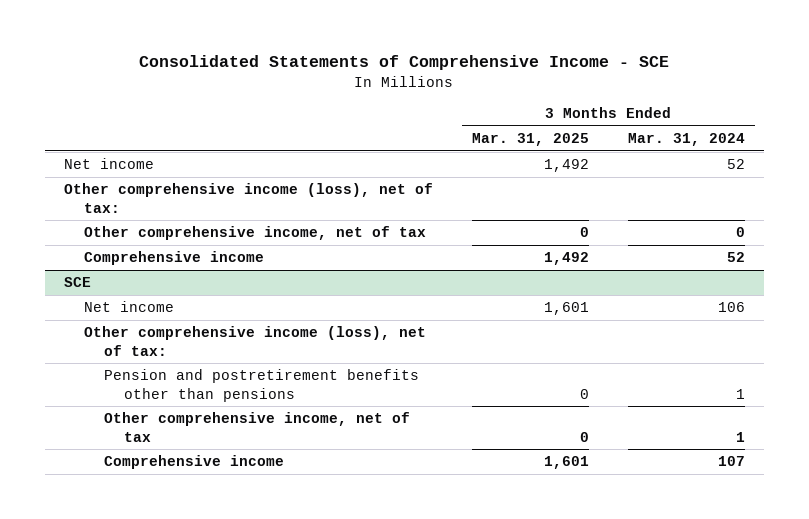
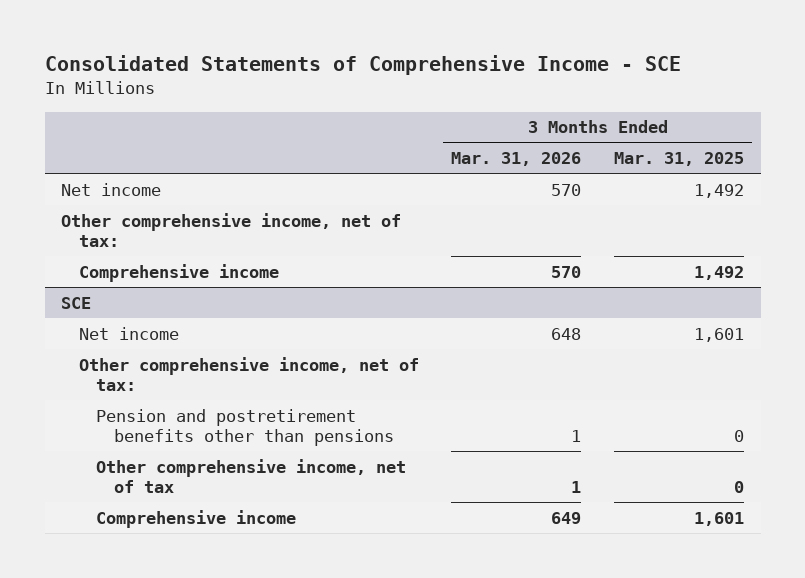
- | 3 Months Ended Mar. 31, 2025 | 3 Months Ended Mar. 31, 2024
+ | 3 Months Ended Mar. 31, 2026 | 3 Months Ended Mar. 31, 2025
- Other comprehensive income (loss), net of tax:
- Other comprehensive income, net of tax | 0 | 0
+ Other comprehensive income, net of tax:
@ SCE
- Other comprehensive income (loss), net of tax:
+ Other comprehensive income, net of tax:

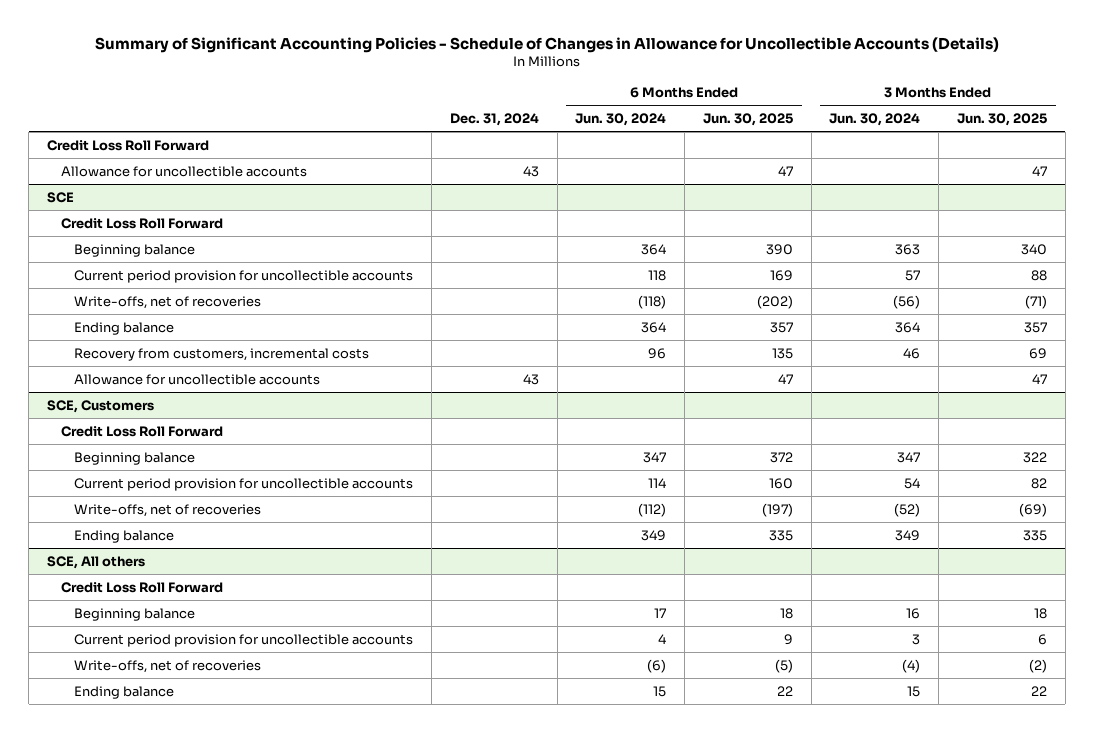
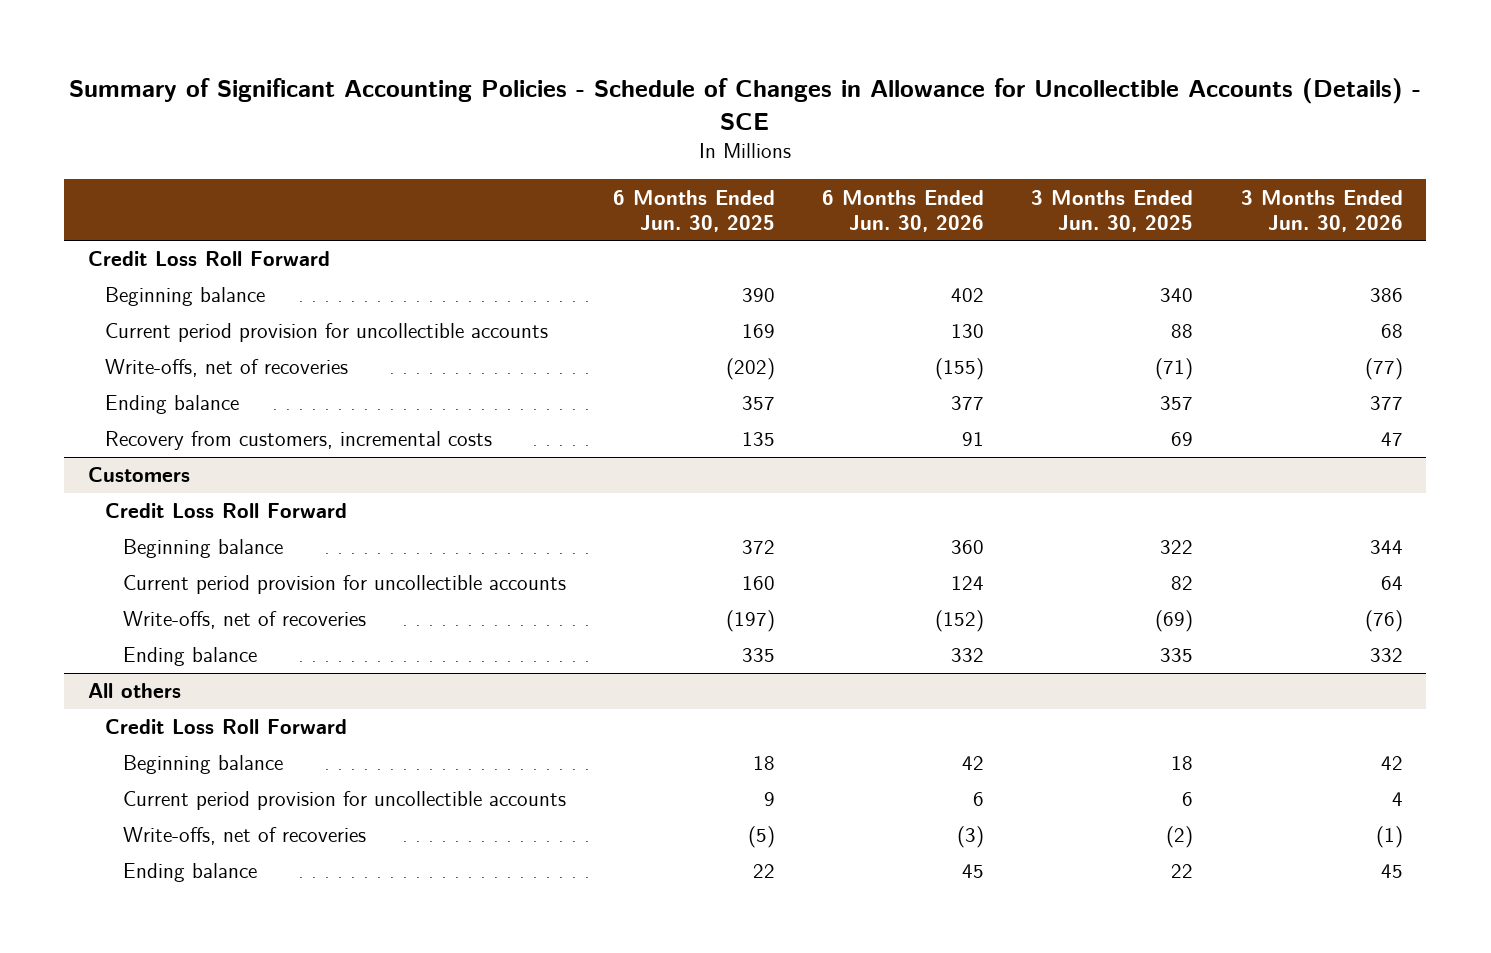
- Summary of Significant Accounting Policies - Schedule of Changes in Allowance for Uncollectible Accounts (Details)
+ Summary of Significant Accounting Policies - Schedule of Changes in Allowance for Uncollectible Accounts (Details) - SCE
- | Dec. 31, 2024 | 6 Months Ended Jun. 30, 2024 | 6 Months Ended Jun. 30, 2025 | 3 Months Ended Jun. 30, 2024 | 3 Months Ended Jun. 30, 2025
+ | 6 Months Ended Jun. 30, 2025 | 6 Months Ended Jun. 30, 2026 | 3 Months Ended Jun. 30, 2025 | 3 Months Ended Jun. 30, 2026
- Allowance for uncollectible accounts | 43 | | 47 | | 47
- SCE
- Credit Loss Roll Forward
- Allowance for uncollectible accounts | 43 | | 47 | | 47
- SCE, Customers
+ Customers
- SCE, All others
+ All others

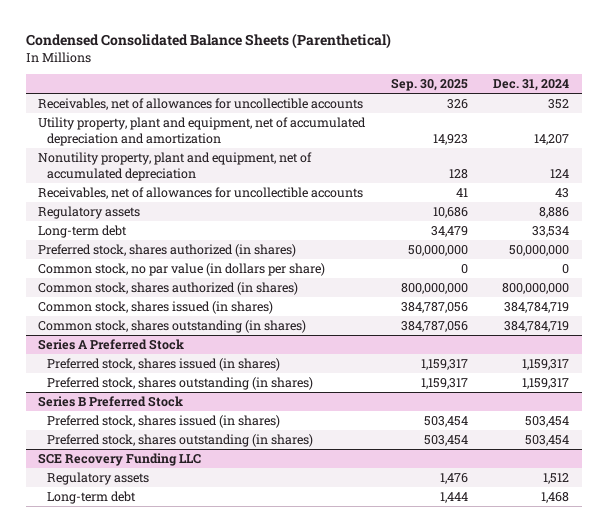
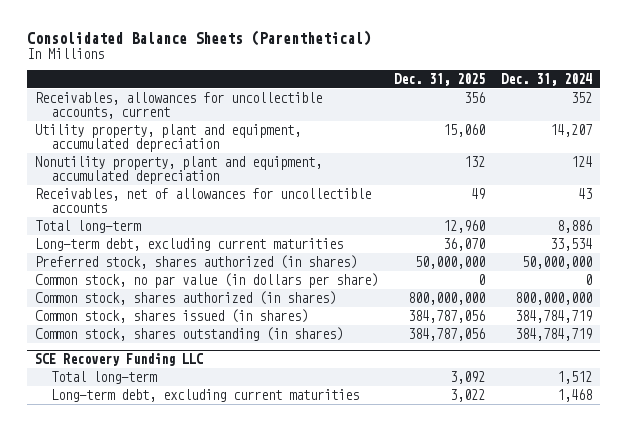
- Condensed Consolidated Balance Sheets (Parenthetical)
+ Consolidated Balance Sheets (Parenthetical)
- | Sep. 30, 2025 | Dec. 31, 2024
+ | Dec. 31, 2025 | Dec. 31, 2024
- Receivables, net of allowances for uncollectible accounts | 326 | 352
- Utility property, plant and equipment, net of accumulated depreciation and amortization | 14,923 | 14,207
- Nonutility property, plant and equipment, net of accumulated depreciation | 128 | 124
+ Receivables, allowances for uncollectible accounts, current | 356 | 352
+ Utility property, plant and equipment, accumulated depreciation | 15,060 | 14,207
+ Nonutility property, plant and equipment, accumulated depreciation | 132 | 124
- Regulatory assets | 10,686 | 8,886
- Long-term debt | 34,479 | 33,534
+ Total long-term | 12,960 | 8,886
+ Long-term debt, excluding current maturities | 36,070 | 33,534
- Series A Preferred Stock
- Preferred stock, shares issued (in shares) | 1,159,317 | 1,159,317
- Preferred stock, shares outstanding (in shares) | 1,159,317 | 1,159,317
- Series B Preferred Stock
- Preferred stock, shares issued (in shares) | 503,454 | 503,454
- Preferred stock, shares outstanding (in shares) | 503,454 | 503,454
@ SCE Recovery Funding LLC
- Regulatory assets | 1,476 | 1,512
- Long-term debt | 1,444 | 1,468
+ Total long-term | 3,092 | 1,512
+ Long-term debt, excluding current maturities | 3,022 | 1,468

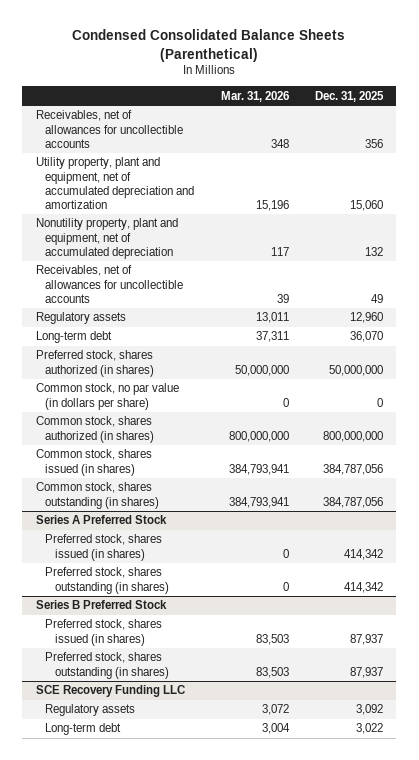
- Consolidated Balance Sheets (Parenthetical)
+ Condensed Consolidated Balance Sheets (Parenthetical)
- | Dec. 31, 2025 | Dec. 31, 2024
+ | Mar. 31, 2026 | Dec. 31, 2025
- Receivables, allowances for uncollectible accounts, current | 356 | 352
- Utility property, plant and equipment, accumulated depreciation | 15,060 | 14,207
- Nonutility property, plant and equipment, accumulated depreciation | 132 | 124
+ Receivables, net of allowances for uncollectible accounts | 348 | 356
+ Utility property, plant and equipment, net of accumulated depreciation and amortization | 15,196 | 15,060
+ Nonutility property, plant and equipment, net of accumulated depreciation | 117 | 132
- Total long-term | 12,960 | 8,886
- Long-term debt, excluding current maturities | 36,070 | 33,534
+ Regulatory assets | 13,011 | 12,960
+ Long-term debt | 37,311 | 36,070
+ Series A Preferred Stock
+ Preferred stock, shares issued (in shares) | 0 | 414,342
+ Preferred stock, shares outstanding (in shares) | 0 | 414,342
+ Series B Preferred Stock
+ Preferred stock, shares issued (in shares) | 83,503 | 87,937
+ Preferred stock, shares outstanding (in shares) | 83,503 | 87,937
@ SCE Recovery Funding LLC
- Total long-term | 3,092 | 1,512
- Long-term debt, excluding current maturities | 3,022 | 1,468
+ Regulatory assets | 3,072 | 3,092
+ Long-term debt | 3,004 | 3,022

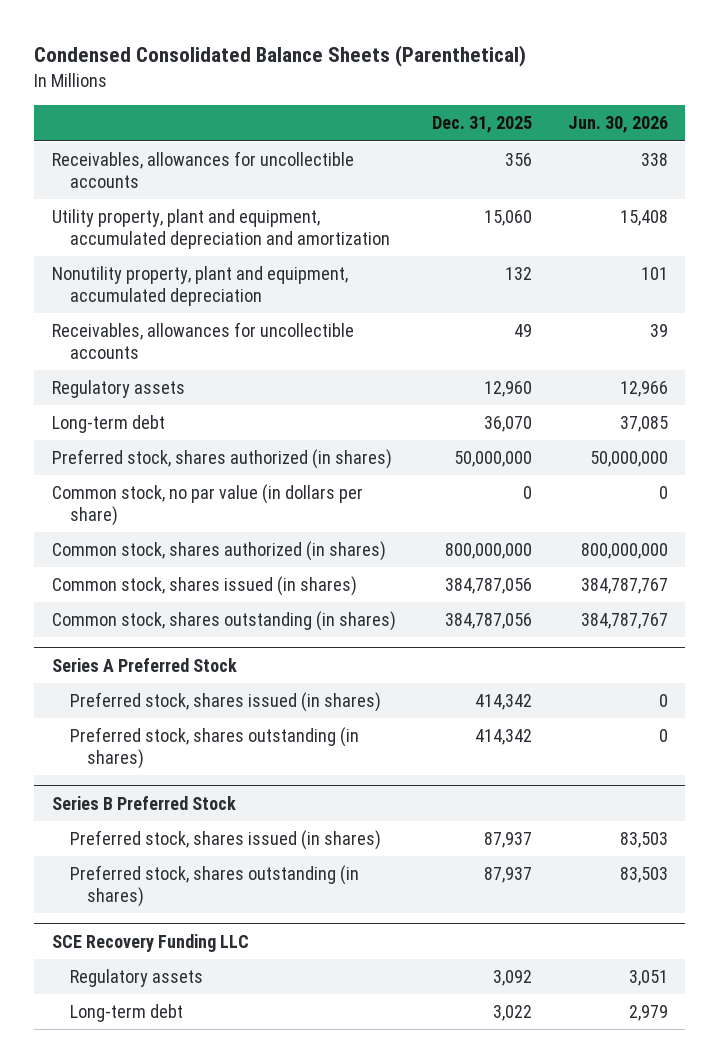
- | Mar. 31, 2026 | Dec. 31, 2025
+ | Dec. 31, 2025 | Jun. 30, 2026
- Receivables, net of allowances for uncollectible accounts | 348 | 356
- Utility property, plant and equipment, net of accumulated depreciation and amortization | 15,196 | 15,060
- Nonutility property, plant and equipment, net of accumulated depreciation | 117 | 132
- Receivables, net of allowances for uncollectible accounts | 39 | 49
+ Receivables, allowances for uncollectible accounts | 356 | 338
+ Utility property, plant and equipment, accumulated depreciation and amortization | 15,060 | 15,408
+ Nonutility property, plant and equipment, accumulated depreciation | 132 | 101
+ Receivables, allowances for uncollectible accounts | 49 | 39

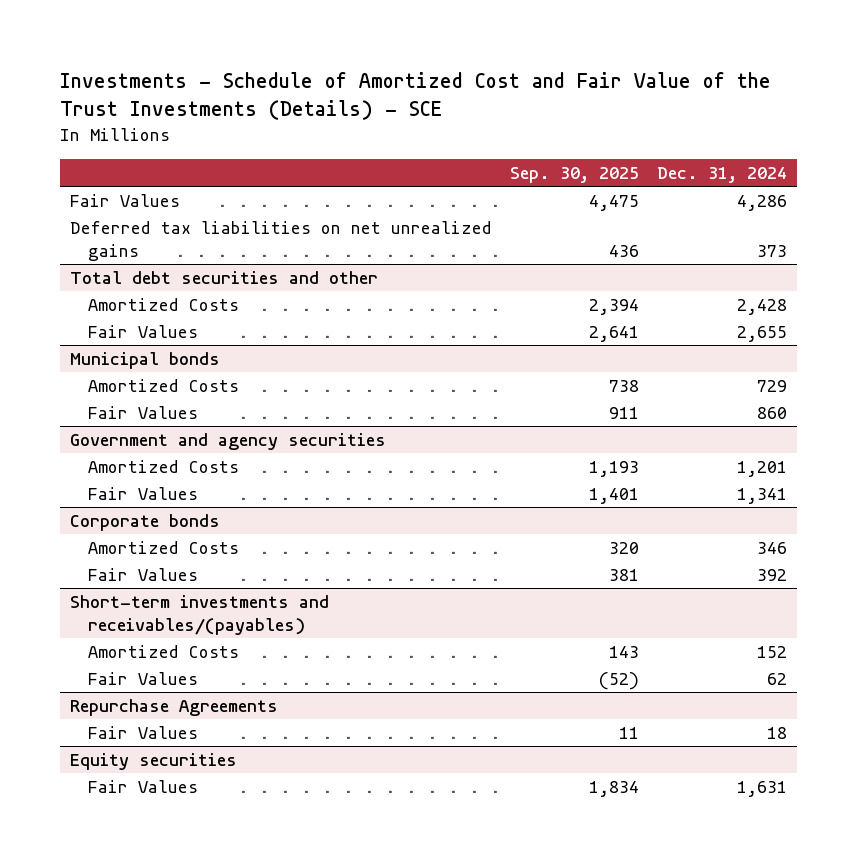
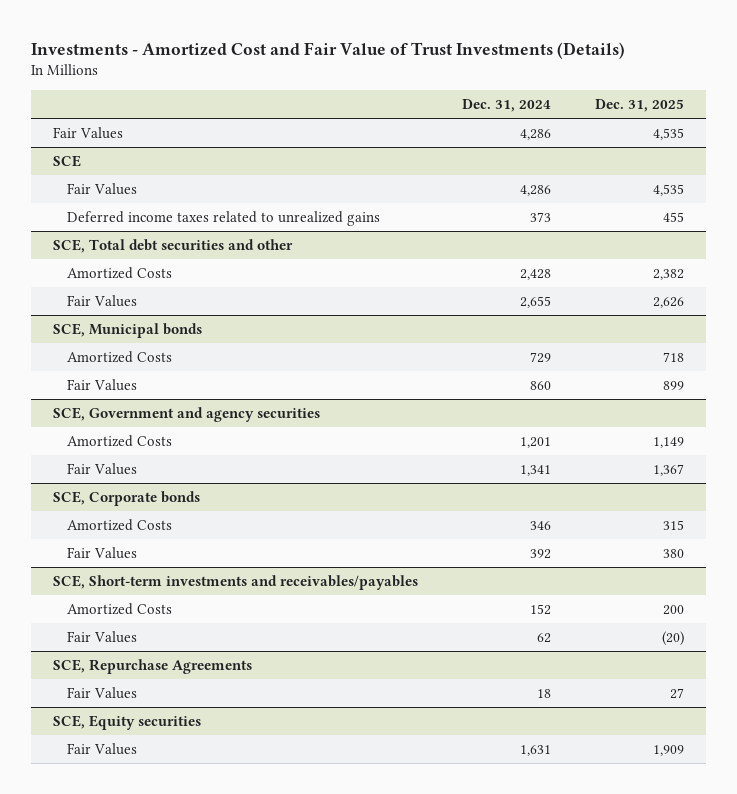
- Investments - Schedule of Amortized Cost and Fair Value of the Trust Investments (Details) - SCE
+ Investments - Amortized Cost and Fair Value of Trust Investments (Details)
- | Sep. 30, 2025 | Dec. 31, 2024
+ | Dec. 31, 2024 | Dec. 31, 2025
- Deferred tax liabilities on net unrealized gains | 436 | 373
- Total debt securities and other
+ SCE
+ Fair Values | 4,286 | 4,535
+ Deferred income taxes related to unrealized gains | 373 | 455
+ SCE, Total debt securities and other
- Municipal bonds
+ SCE, Municipal bonds
- Government and agency securities
+ SCE, Government and agency securities
- Corporate bonds
+ SCE, Corporate bonds
- Short-term investments and receivables/(payables)
+ SCE, Short-term investments and receivables/payables
- Repurchase Agreements
+ SCE, Repurchase Agreements
- Equity securities
+ SCE, Equity securities

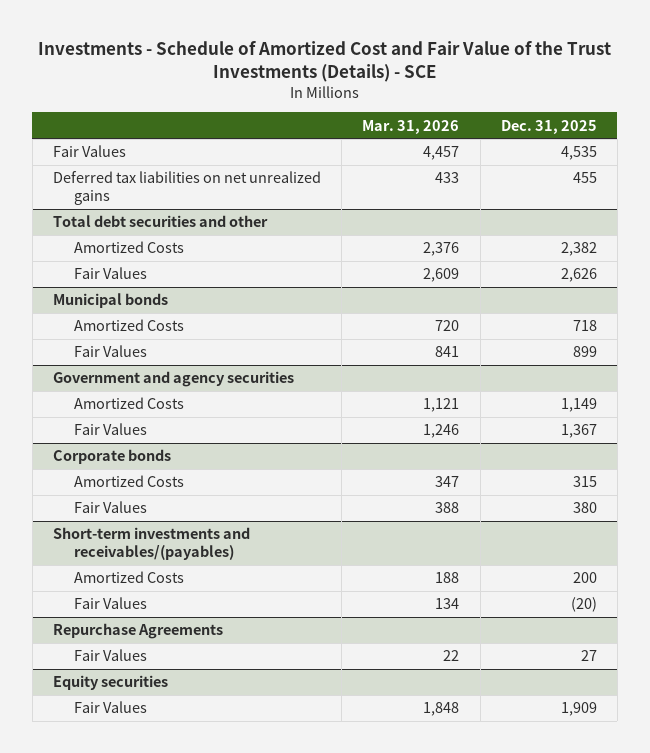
- Investments - Amortized Cost and Fair Value of Trust Investments (Details)
+ Investments - Schedule of Amortized Cost and Fair Value of the Trust Investments (Details) - SCE
- | Dec. 31, 2024 | Dec. 31, 2025
+ | Mar. 31, 2026 | Dec. 31, 2025
- SCE
- Fair Values | 4,286 | 4,535
- Deferred income taxes related to unrealized gains | 373 | 455
- SCE, Total debt securities and other
+ Deferred tax liabilities on net unrealized gains | 433 | 455
+ Total debt securities and other
- SCE, Municipal bonds
+ Municipal bonds
- SCE, Government and agency securities
+ Government and agency securities
- SCE, Corporate bonds
+ Corporate bonds
- SCE, Short-term investments and receivables/payables
+ Short-term investments and receivables/(payables)
- SCE, Repurchase Agreements
+ Repurchase Agreements
- SCE, Equity securities
+ Equity securities

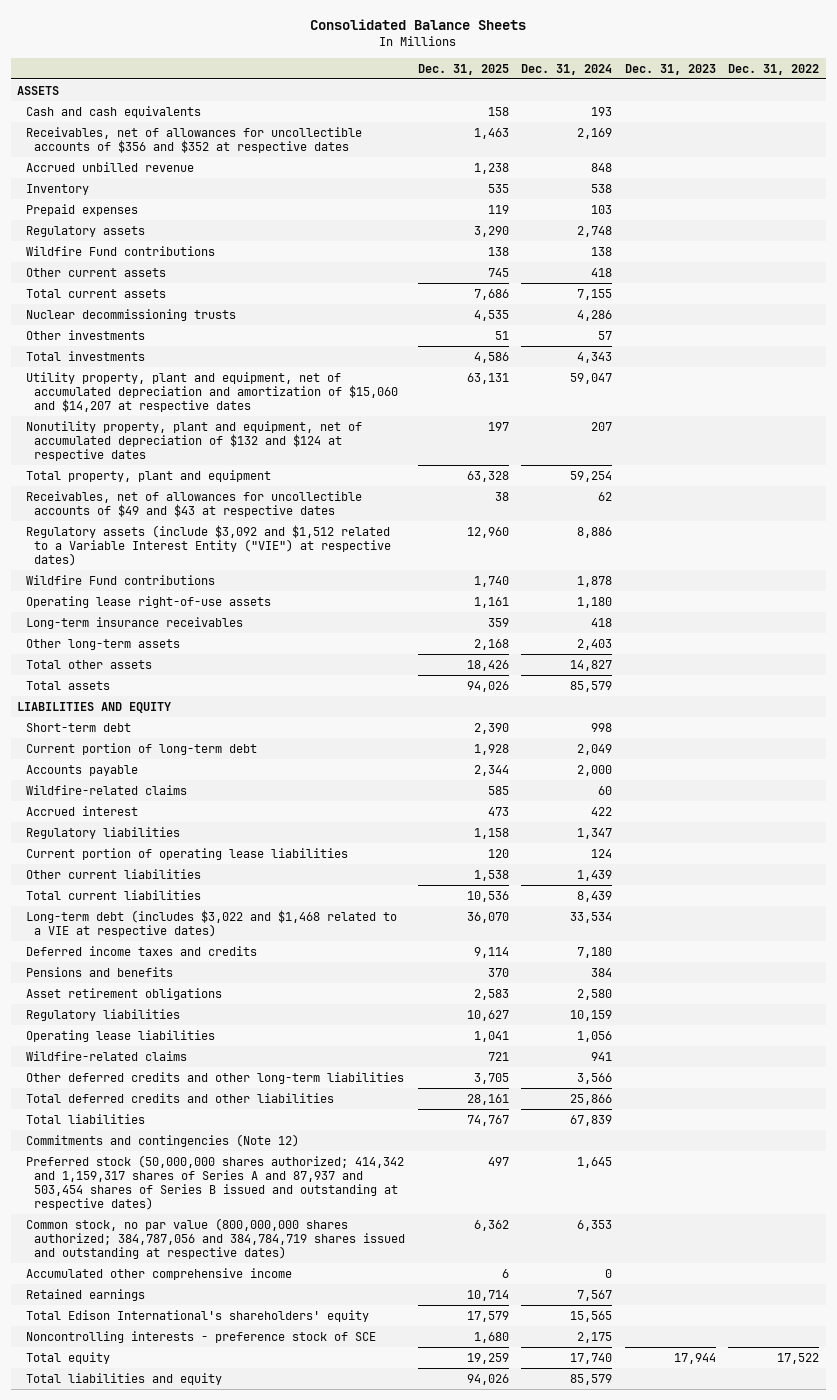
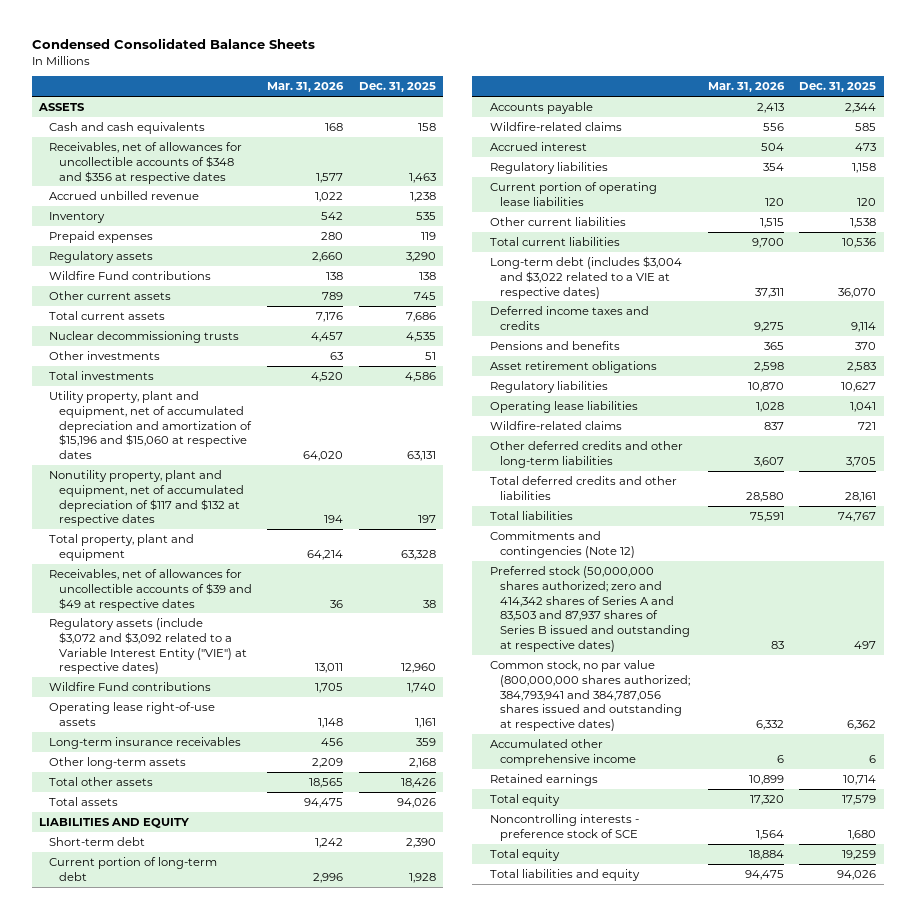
- Consolidated Balance Sheets
+ Condensed Consolidated Balance Sheets
- | Dec. 31, 2025 | Dec. 31, 2024 | Dec. 31, 2023 | Dec. 31, 2022
+ | Mar. 31, 2026 | Dec. 31, 2025
- Receivables, net of allowances for uncollectible accounts of $356 and $352 at respective dates | 1,463 | 2,169 | |
+ Receivables, net of allowances for uncollectible accounts of $348 and $356 at respective dates | 1,577 | 1,463
- Utility property, plant and equipment, net of accumulated depreciation and amortization of $15,060 and $14,207 at respective dates | 63,131 | 59,047 | |
- Nonutility property, plant and equipment, net of accumulated depreciation of $132 and $124 at respective dates | 197 | 207 | |
+ Utility property, plant and equipment, net of accumulated depreciation and amortization of $15,196 and $15,060 at respective dates | 64,020 | 63,131
+ Nonutility property, plant and equipment, net of accumulated depreciation of $117 and $132 at respective dates | 194 | 197
- Receivables, net of allowances for uncollectible accounts of $49 and $43 at respective dates | 38 | 62 | |
- Regulatory assets (include $3,092 and $1,512 related to a Variable Interest Entity ("VIE") at respective dates) | 12,960 | 8,886 | |
+ Receivables, net of allowances for uncollectible accounts of $39 and $49 at respective dates | 36 | 38
+ Regulatory assets (include $3,072 and $3,092 related to a Variable Interest Entity ("VIE") at respective dates) | 13,011 | 12,960
- Long-term debt (includes $3,022 and $1,468 related to a VIE at respective dates) | 36,070 | 33,534 | |
+ Long-term debt (includes $3,004 and $3,022 related to a VIE at respective dates) | 37,311 | 36,070
- Preferred stock (50,000,000 shares authorized; 414,342 and 1,159,317 shares of Series A and 87,937 and 503,454 shares of Series B issued and outstanding at respective dates) | 497 | 1,645 | |
- Common stock, no par value (800,000,000 shares authorized; 384,787,056 and 384,784,719 shares issued and outstanding at respective dates) | 6,362 | 6,353 | |
+ Preferred stock (50,000,000 shares authorized; zero and 414,342 shares of Series A and 83,503 and 87,937 shares of Series B issued and outstanding at respective dates) | 83 | 497
+ Common stock, no par value (800,000,000 shares authorized; 384,793,941 and 384,787,056 shares issued and outstanding at respective dates) | 6,332 | 6,362
- Total Edison International's shareholders' equity | 17,579 | 15,565 | |
+ Total equity | 17,320 | 17,579

